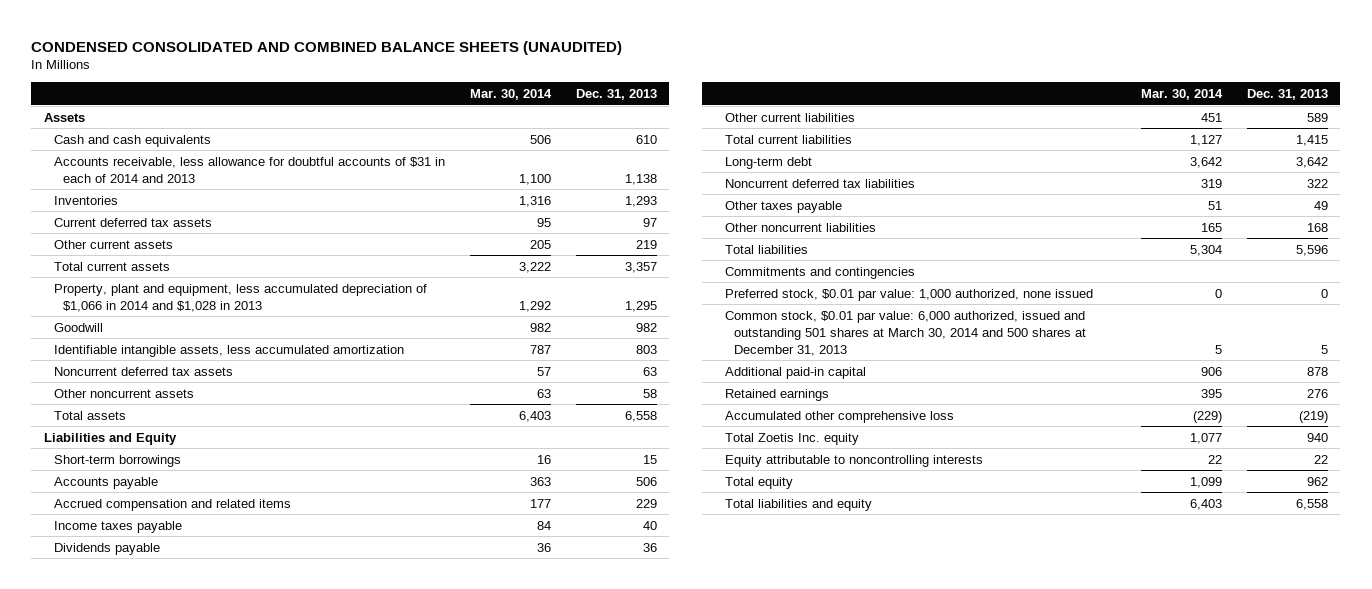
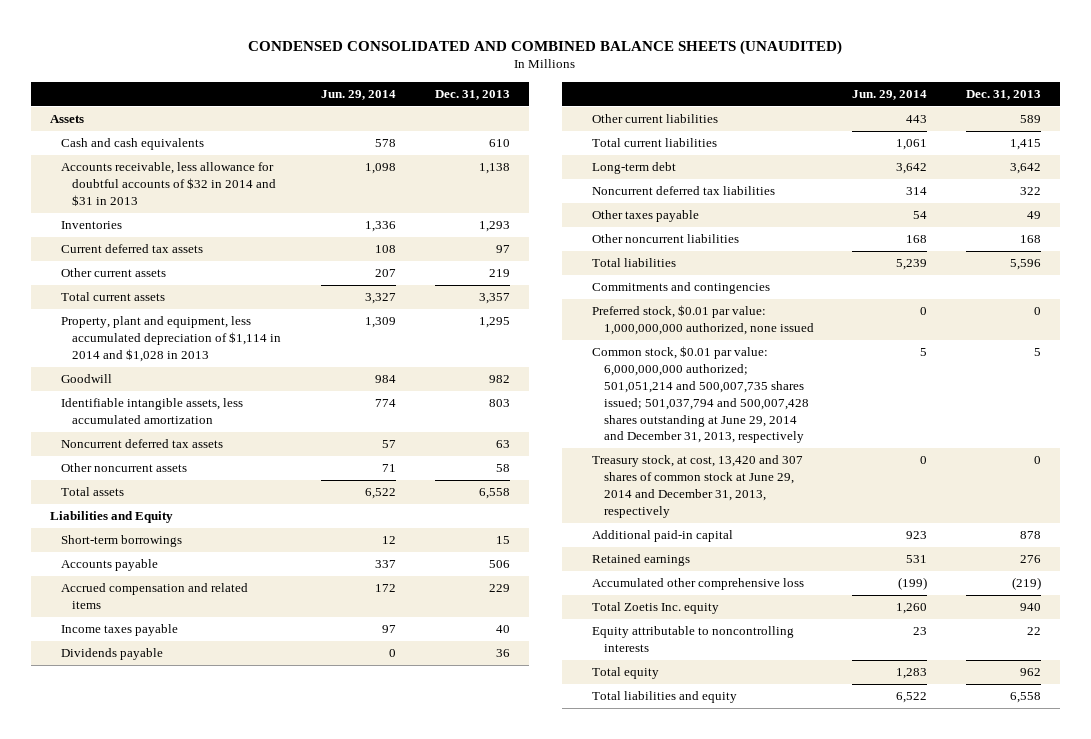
- | Mar. 30, 2014 | Dec. 31, 2013
+ | Jun. 29, 2014 | Dec. 31, 2013
- Accounts receivable, less allowance for doubtful accounts of $31 in each of 2014 and 2013 | 1,100 | 1,138
+ Accounts receivable, less allowance for doubtful accounts of $32 in 2014 and $31 in 2013 | 1,098 | 1,138
- Property, plant and equipment, less accumulated depreciation of $1,066 in 2014 and $1,028 in 2013 | 1,292 | 1,295
+ Property, plant and equipment, less accumulated depreciation of $1,114 in 2014 and $1,028 in 2013 | 1,309 | 1,295
- Preferred stock, $0.01 par value: 1,000 authorized, none issued | 0 | 0
- Common stock, $0.01 par value: 6,000 authorized, issued and outstanding 501 shares at March 30, 2014 and 500 shares at December 31, 2013 | 5 | 5
+ Preferred stock, $0.01 par value: 1,000,000,000 authorized, none issued | 0 | 0
+ Common stock, $0.01 par value: 6,000,000,000 authorized; 501,051,214 and 500,007,735 shares issued; 501,037,794 and 500,007,428 shares outstanding at June 29, 2014 and December 31, 2013, respectively | 5 | 5
+ Treasury stock, at cost, 13,420 and 307 shares of common stock at June 29, 2014 and December 31, 2013, respectively | 0 | 0

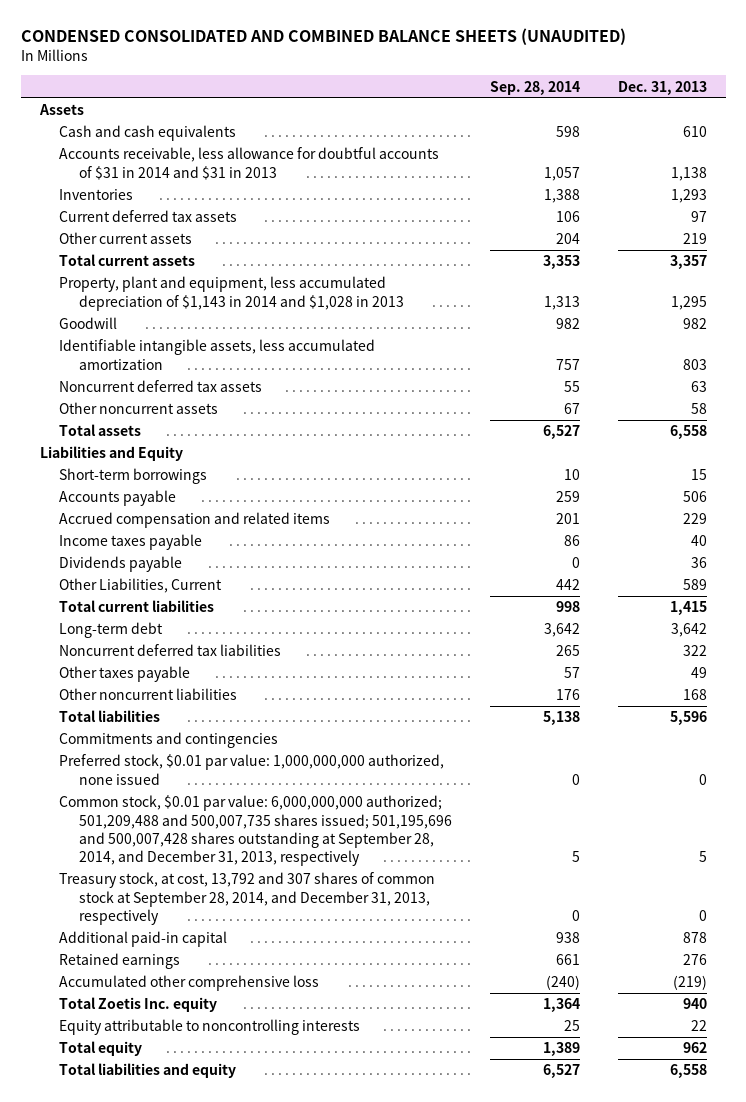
- | Jun. 29, 2014 | Dec. 31, 2013
+ | Sep. 28, 2014 | Dec. 31, 2013
- Accounts receivable, less allowance for doubtful accounts of $32 in 2014 and $31 in 2013 | 1,098 | 1,138
+ Accounts receivable, less allowance for doubtful accounts of $31 in 2014 and $31 in 2013 | 1,057 | 1,138
- Property, plant and equipment, less accumulated depreciation of $1,114 in 2014 and $1,028 in 2013 | 1,309 | 1,295
+ Property, plant and equipment, less accumulated depreciation of $1,143 in 2014 and $1,028 in 2013 | 1,313 | 1,295
- Other current liabilities | 443 | 589
+ Other Liabilities, Current | 442 | 589
- Common stock, $0.01 par value: 6,000,000,000 authorized; 501,051,214 and 500,007,735 shares issued; 501,037,794 and 500,007,428 shares outstanding at June 29, 2014 and December 31, 2013, respectively | 5 | 5
- Treasury stock, at cost, 13,420 and 307 shares of common stock at June 29, 2014 and December 31, 2013, respectively | 0 | 0
+ Common stock, $0.01 par value: 6,000,000,000 authorized; 501,209,488 and 500,007,735 shares issued; 501,195,696 and 500,007,428 shares outstanding at September 28, 2014, and December 31, 2013, respectively | 5 | 5
+ Treasury stock, at cost, 13,792 and 307 shares of common stock at September 28, 2014, and December 31, 2013, respectively | 0 | 0

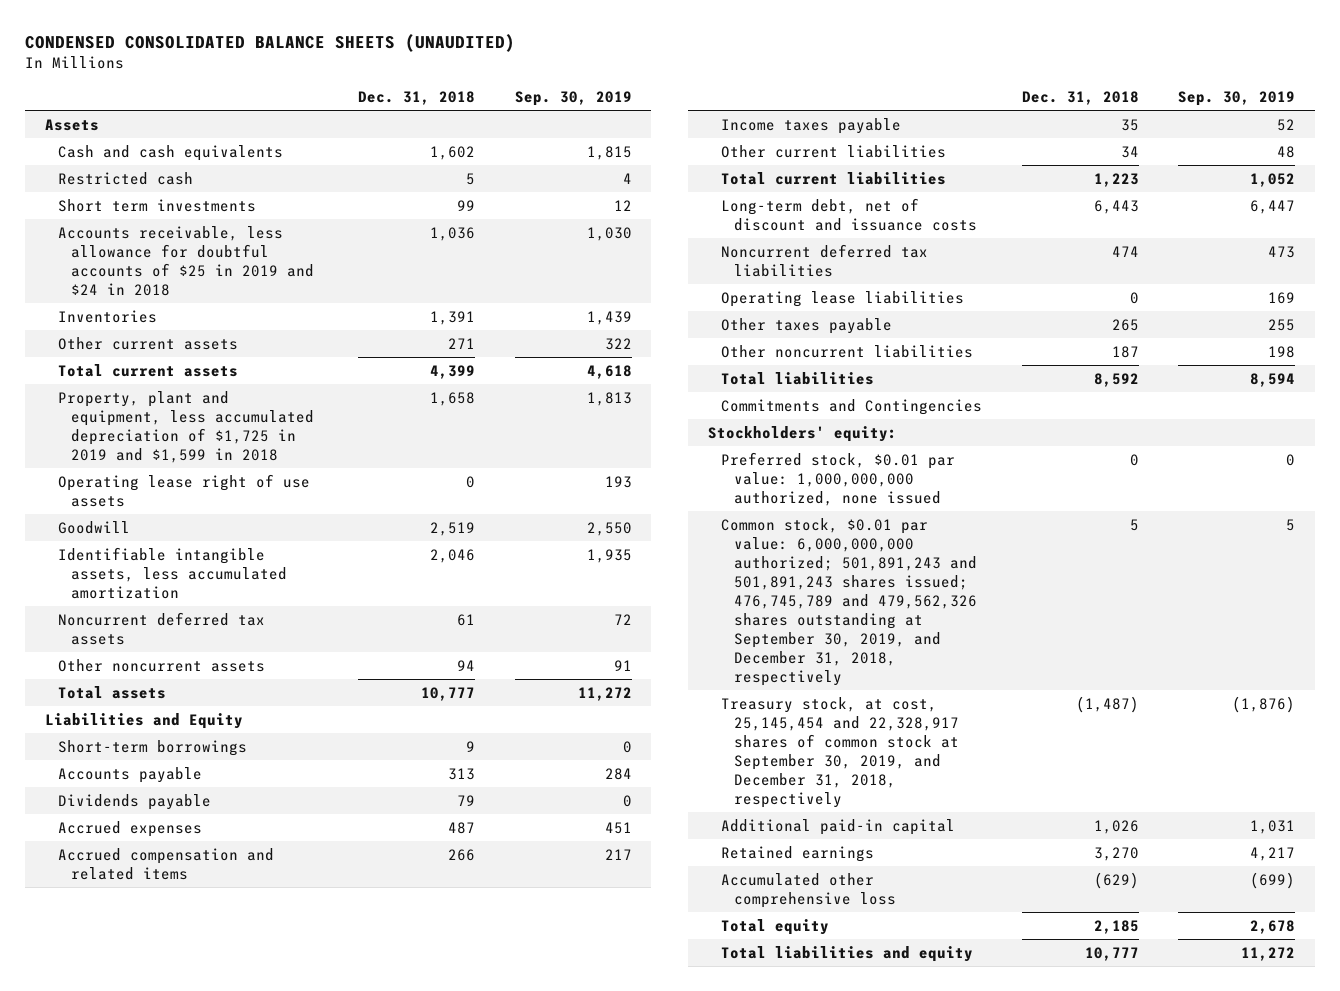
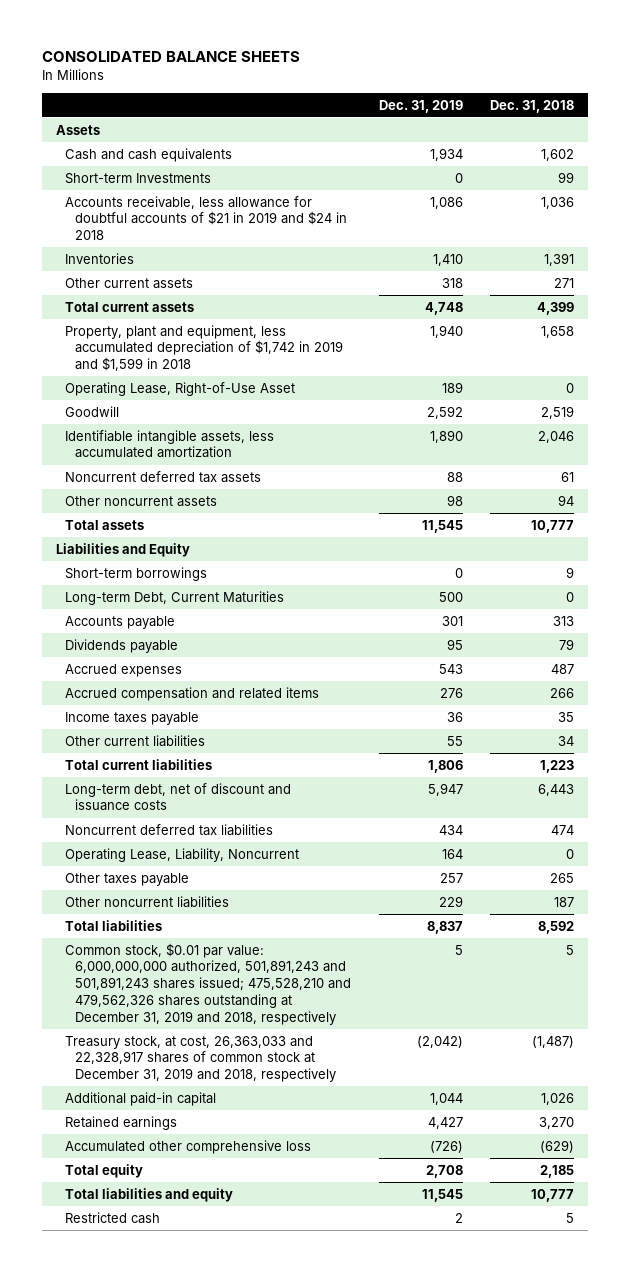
- CONDENSED CONSOLIDATED BALANCE SHEETS (UNAUDITED)
+ CONSOLIDATED BALANCE SHEETS
- | Dec. 31, 2018 | Sep. 30, 2019
+ | Dec. 31, 2019 | Dec. 31, 2018
- Short term investments | 99 | 12
- Accounts receivable, less allowance for doubtful accounts of $25 in 2019 and $24 in 2018 | 1,036 | 1,030
+ Short-term Investments | 0 | 99
+ Accounts receivable, less allowance for doubtful accounts of $21 in 2019 and $24 in 2018 | 1,086 | 1,036
- Property, plant and equipment, less accumulated depreciation of $1,725 in 2019 and $1,599 in 2018 | 1,658 | 1,813
- Operating lease right of use assets | 0 | 193
+ Property, plant and equipment, less accumulated depreciation of $1,742 in 2019 and $1,599 in 2018 | 1,940 | 1,658
+ Operating Lease, Right-of-Use Asset | 189 | 0
+ Long-term Debt, Current Maturities | 500 | 0
- Operating lease liabilities | 0 | 169
+ Operating Lease, Liability, Noncurrent | 164 | 0
- Commitments and Contingencies
- Stockholders' equity:
- Preferred stock, $0.01 par value: 1,000,000,000 authorized, none issued | 0 | 0
- Common stock, $0.01 par value: 6,000,000,000 authorized; 501,891,243 and 501,891,243 shares issued; 476,745,789 and 479,562,326 shares outstanding at September 30, 2019, and December 31, 2018, respectively | 5 | 5
- Treasury stock, at cost, 25,145,454 and 22,328,917 shares of common stock at September 30, 2019, and December 31, 2018, respectively | (1,487) | (1,876)
+ Common stock, $0.01 par value: 6,000,000,000 authorized, 501,891,243 and 501,891,243 shares issued; 475,528,210 and 479,562,326 shares outstanding at December 31, 2019 and 2018, respectively | 5 | 5
+ Treasury stock, at cost, 26,363,033 and 22,328,917 shares of common stock at December 31, 2019 and 2018, respectively | (2,042) | (1,487)
moved down: Restricted cash | 2 | 5

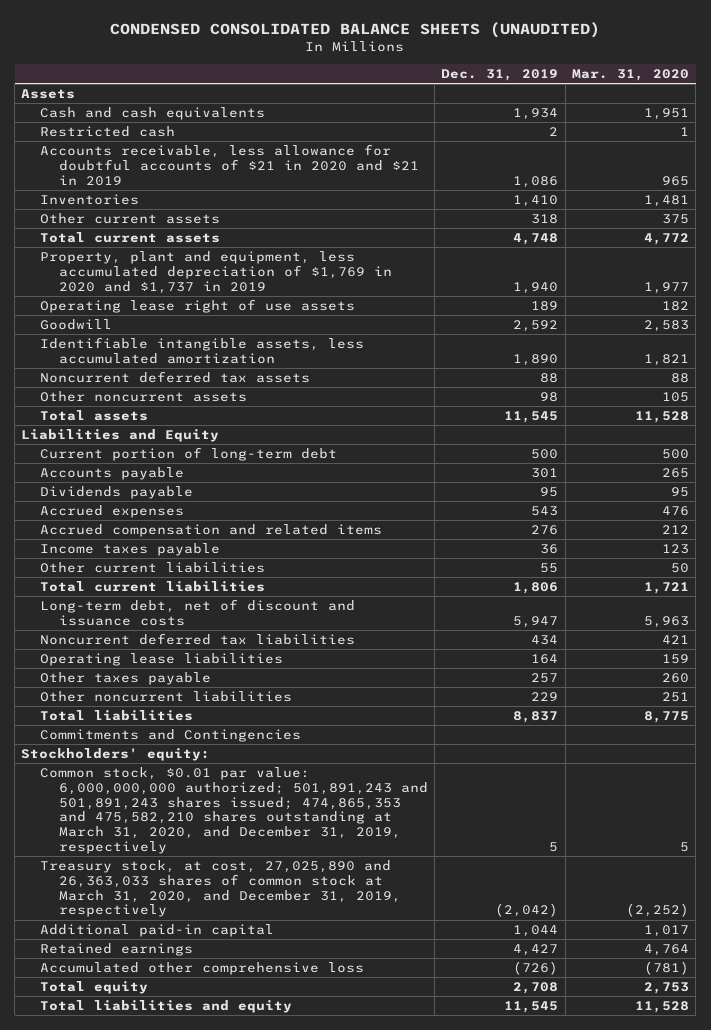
- CONSOLIDATED BALANCE SHEETS
+ CONDENSED CONSOLIDATED BALANCE SHEETS (UNAUDITED)
- | Dec. 31, 2019 | Dec. 31, 2018
+ | Dec. 31, 2019 | Mar. 31, 2020
- Short-term Investments | 0 | 99
- Accounts receivable, less allowance for doubtful accounts of $21 in 2019 and $24 in 2018 | 1,086 | 1,036
moved up: Restricted cash | 2 | 1
+ Accounts receivable, less allowance for doubtful accounts of $21 in 2020 and $21 in 2019 | 1,086 | 965
- Property, plant and equipment, less accumulated depreciation of $1,742 in 2019 and $1,599 in 2018 | 1,940 | 1,658
- Operating Lease, Right-of-Use Asset | 189 | 0
+ Property, plant and equipment, less accumulated depreciation of $1,769 in 2020 and $1,737 in 2019 | 1,940 | 1,977
+ Operating lease right of use assets | 189 | 182
- Short-term borrowings | 0 | 9
- Long-term Debt, Current Maturities | 500 | 0
+ Current portion of long-term debt | 500 | 500
- Operating Lease, Liability, Noncurrent | 164 | 0
+ Operating lease liabilities | 164 | 159
- Common stock, $0.01 par value: 6,000,000,000 authorized, 501,891,243 and 501,891,243 shares issued; 475,528,210 and 479,562,326 shares outstanding at December 31, 2019 and 2018, respectively | 5 | 5
- Treasury stock, at cost, 26,363,033 and 22,328,917 shares of common stock at December 31, 2019 and 2018, respectively | (2,042) | (1,487)
+ Commitments and Contingencies
+ Stockholders' equity:
+ Common stock, $0.01 par value: 6,000,000,000 authorized; 501,891,243 and 501,891,243 shares issued; 474,865,353 and 475,582,210 shares outstanding at March 31, 2020, and December 31, 2019, respectively | 5 | 5
+ Treasury stock, at cost, 27,025,890 and 26,363,033 shares of common stock at March 31, 2020, and December 31, 2019, respectively | (2,042) | (2,252)

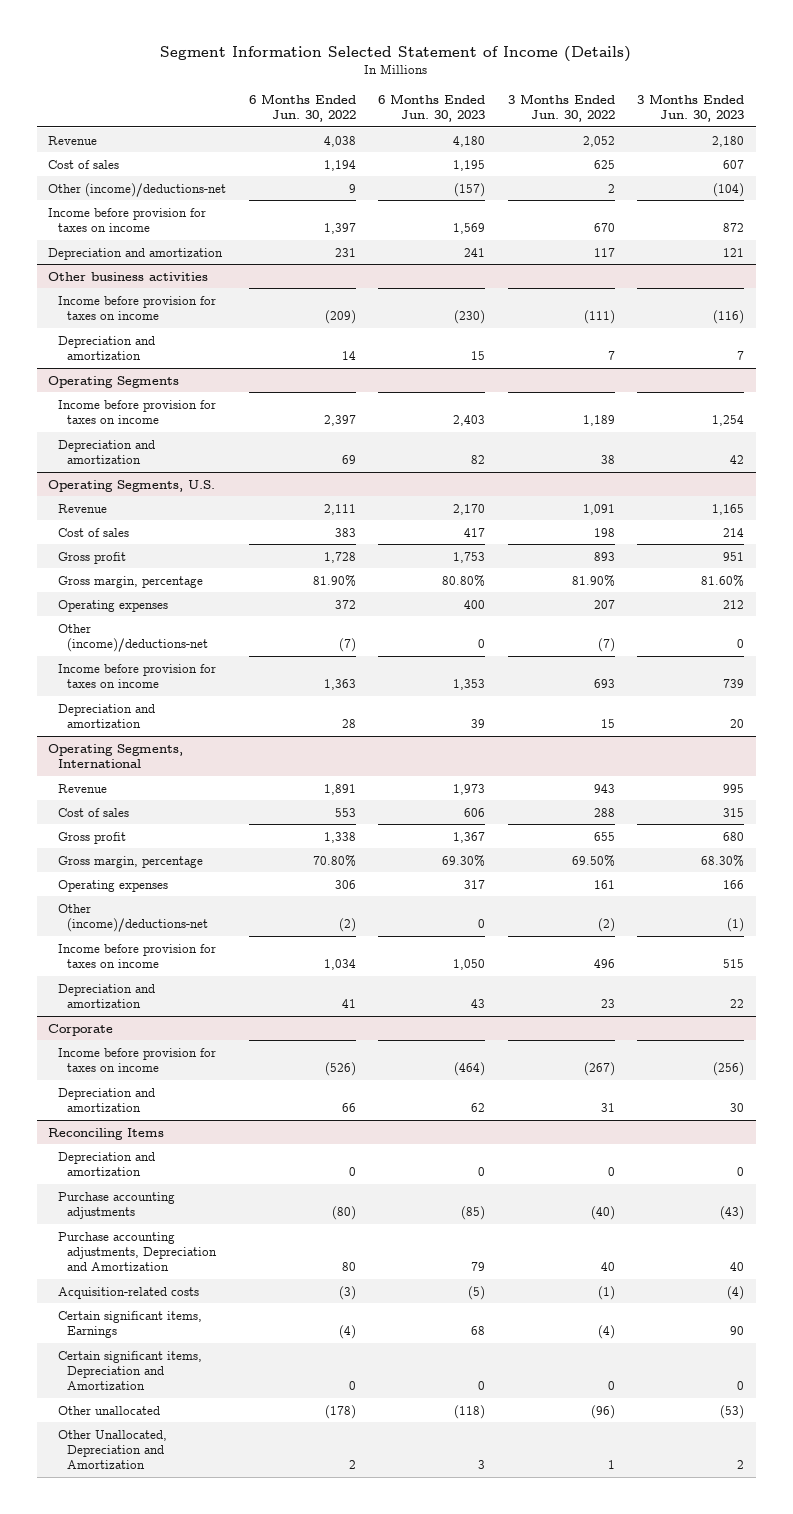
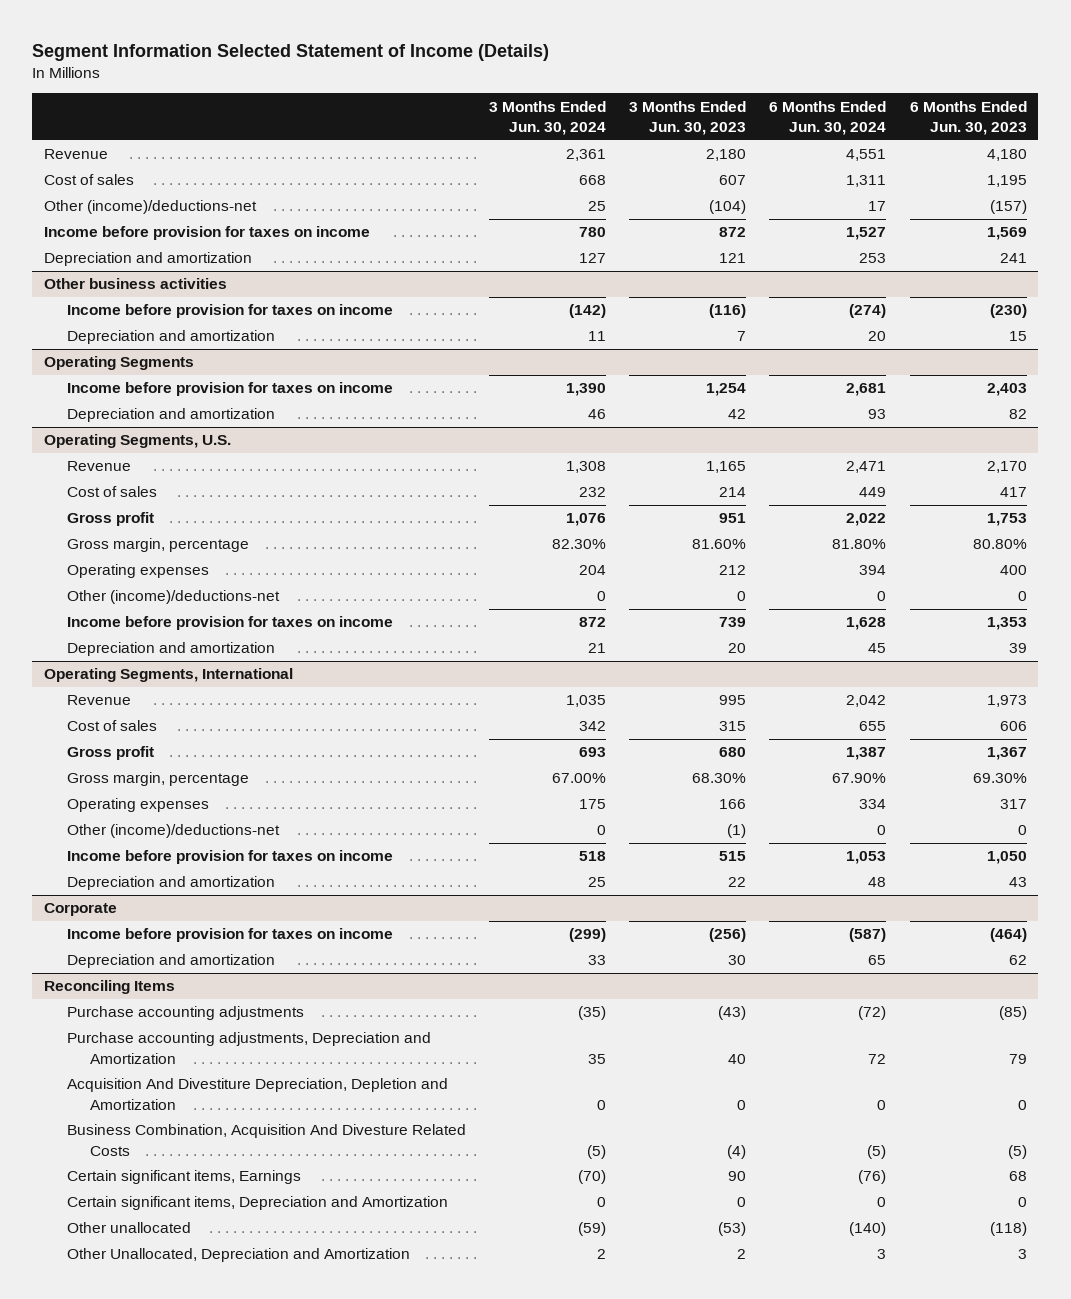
- | 6 Months Ended Jun. 30, 2022 | 6 Months Ended Jun. 30, 2023 | 3 Months Ended Jun. 30, 2022 | 3 Months Ended Jun. 30, 2023
+ | 3 Months Ended Jun. 30, 2024 | 3 Months Ended Jun. 30, 2023 | 6 Months Ended Jun. 30, 2024 | 6 Months Ended Jun. 30, 2023
@ Reconciling Items
- Depreciation and amortization | 0 | 0 | 0 | 0
- Acquisition-related costs | (3) | (5) | (1) | (4)
+ Acquisition And Divestiture Depreciation, Depletion and Amortization | 0 | 0 | 0 | 0
+ Business Combination, Acquisition And Divesture Related Costs | (5) | (4) | (5) | (5)

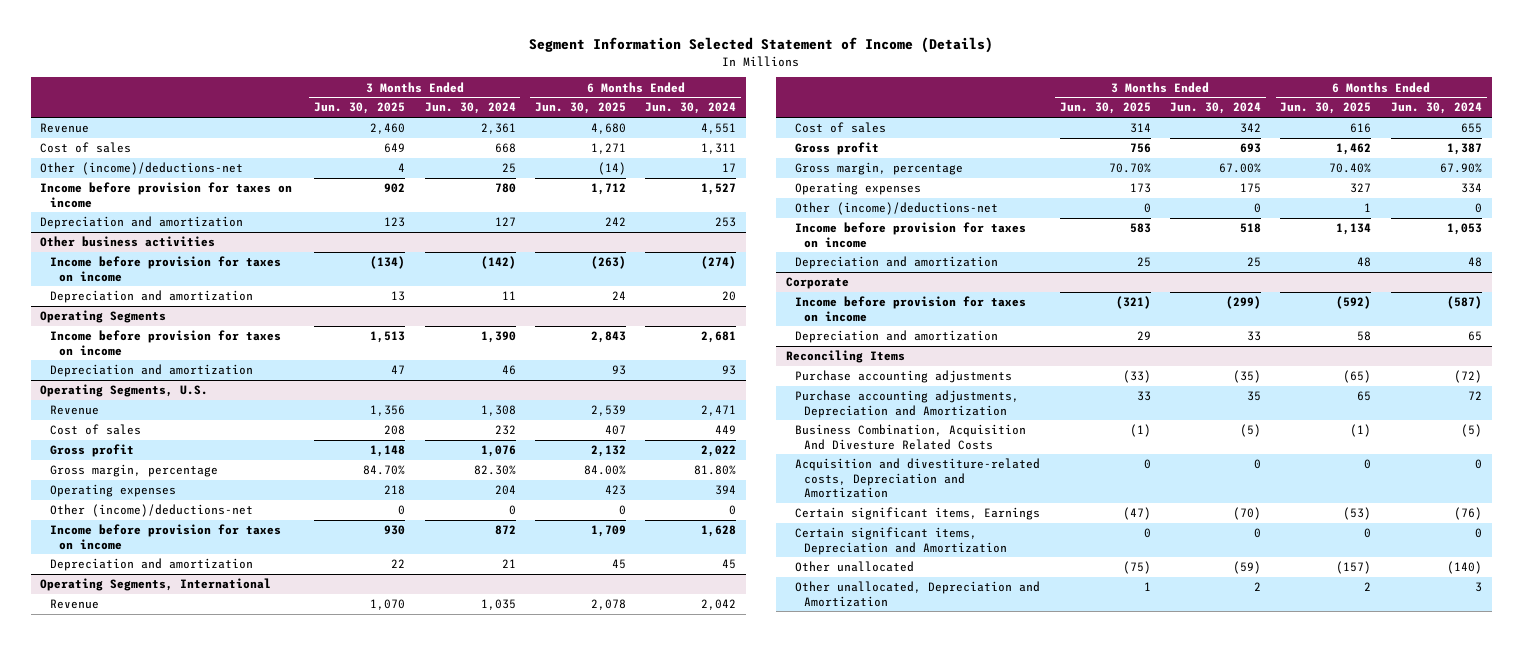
- | 3 Months Ended Jun. 30, 2024 | 3 Months Ended Jun. 30, 2023 | 6 Months Ended Jun. 30, 2024 | 6 Months Ended Jun. 30, 2023
+ | 3 Months Ended Jun. 30, 2025 | 3 Months Ended Jun. 30, 2024 | 6 Months Ended Jun. 30, 2025 | 6 Months Ended Jun. 30, 2024
@ Reconciling Items
- Acquisition And Divestiture Depreciation, Depletion and Amortization | 0 | 0 | 0 | 0
+ Acquisition and divestiture-related costs, Depreciation and Amortization | 0 | 0 | 0 | 0
- Other Unallocated, Depreciation and Amortization | 2 | 2 | 3 | 3
+ Other unallocated, Depreciation and Amortization | 1 | 2 | 2 | 3

